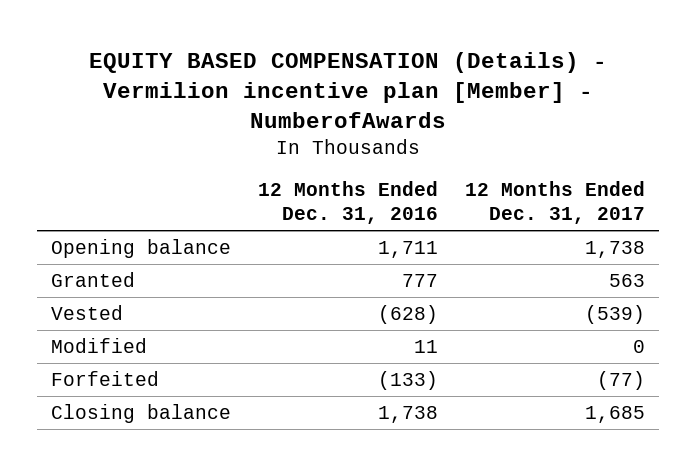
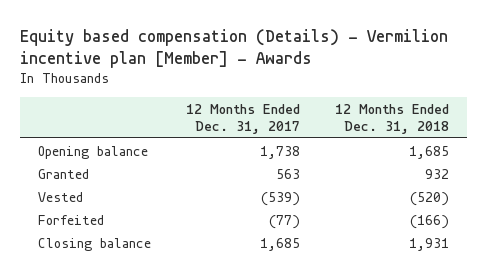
- EQUITY BASED COMPENSATION (Details) - Vermilion incentive plan [Member] - NumberofAwards
+ Equity based compensation (Details) - Vermilion incentive plan [Member] - Awards
- | 12 Months Ended Dec. 31, 2016 | 12 Months Ended Dec. 31, 2017
+ | 12 Months Ended Dec. 31, 2017 | 12 Months Ended Dec. 31, 2018
- Modified | 11 | 0

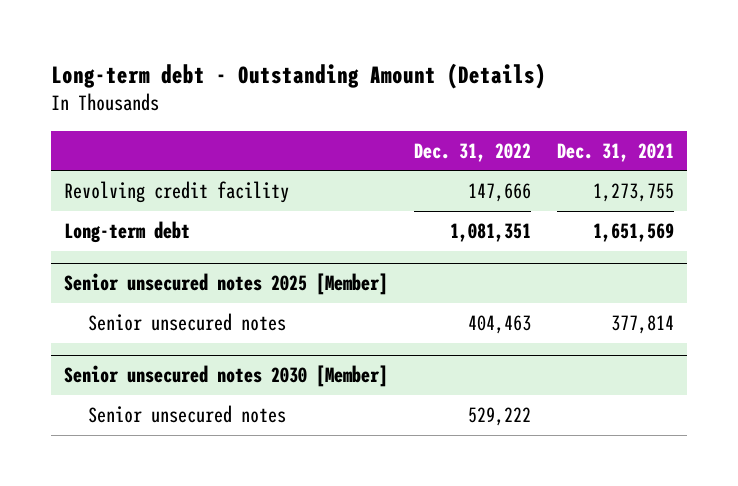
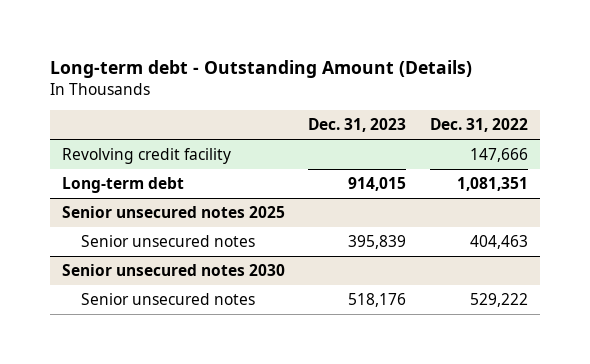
- | Dec. 31, 2022 | Dec. 31, 2021
+ | Dec. 31, 2023 | Dec. 31, 2022
- Senior unsecured notes 2025 [Member]
+ Senior unsecured notes 2025
- Senior unsecured notes 2030 [Member]
+ Senior unsecured notes 2030

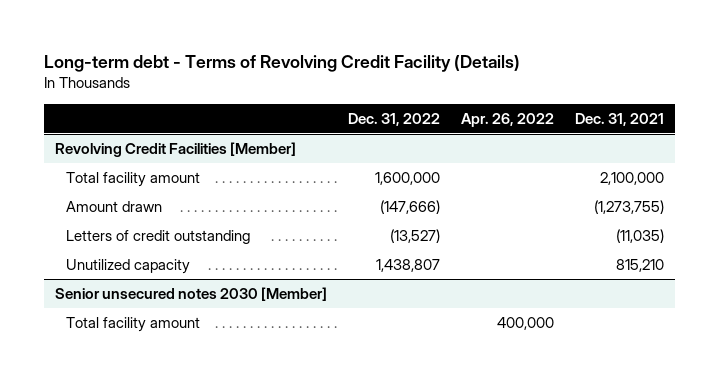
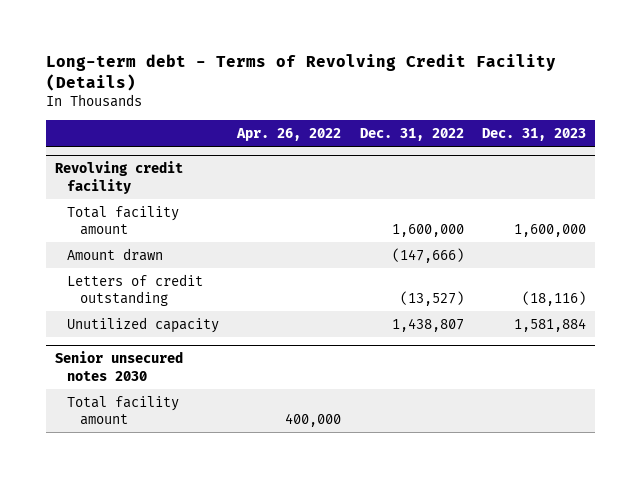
- | Dec. 31, 2022 | Apr. 26, 2022 | Dec. 31, 2021
+ | Apr. 26, 2022 | Dec. 31, 2022 | Dec. 31, 2023
- Revolving Credit Facilities [Member]
+ Revolving credit facility
- Senior unsecured notes 2030 [Member]
+ Senior unsecured notes 2030

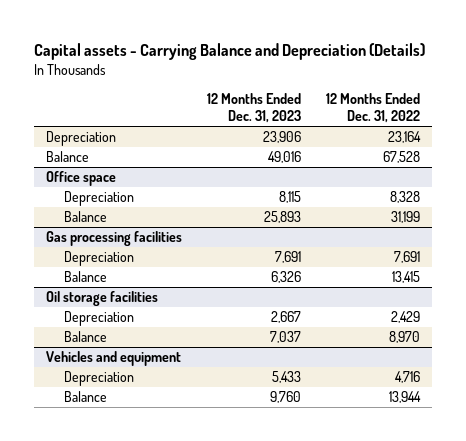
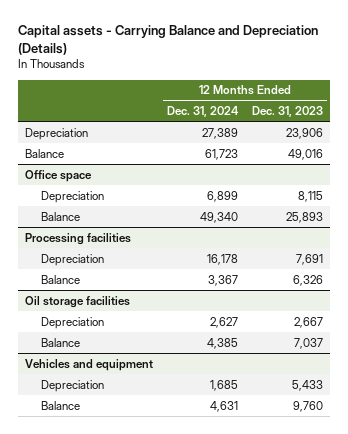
- | 12 Months Ended Dec. 31, 2023 | 12 Months Ended Dec. 31, 2022
+ | 12 Months Ended Dec. 31, 2024 | 12 Months Ended Dec. 31, 2023
- Gas processing facilities
+ Processing facilities

